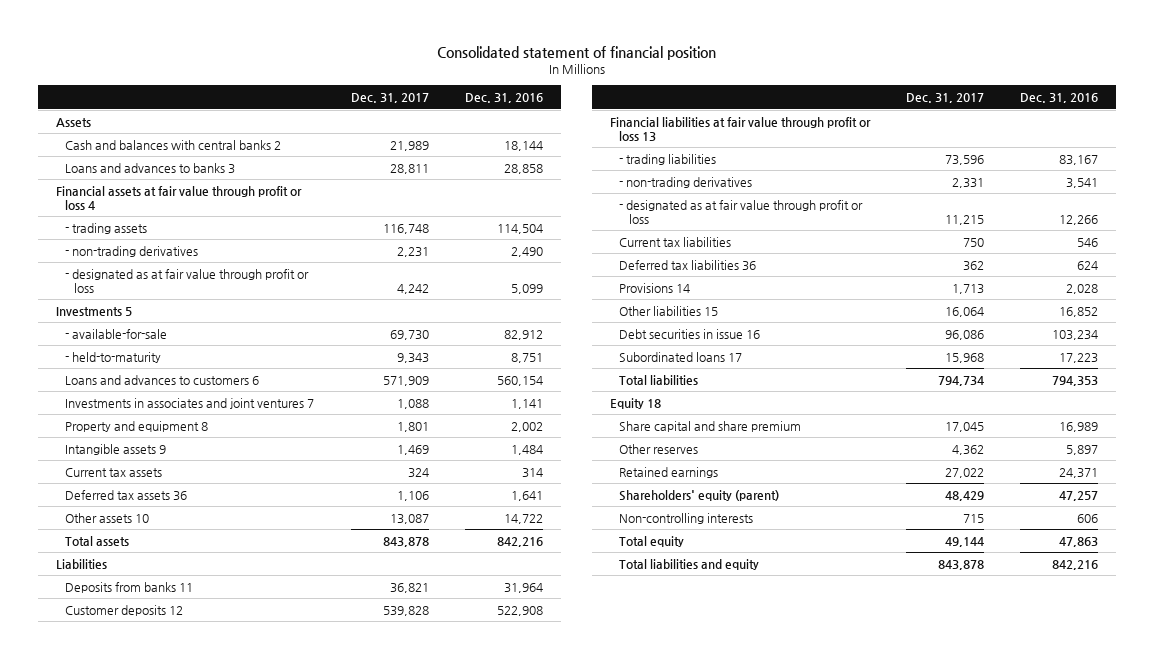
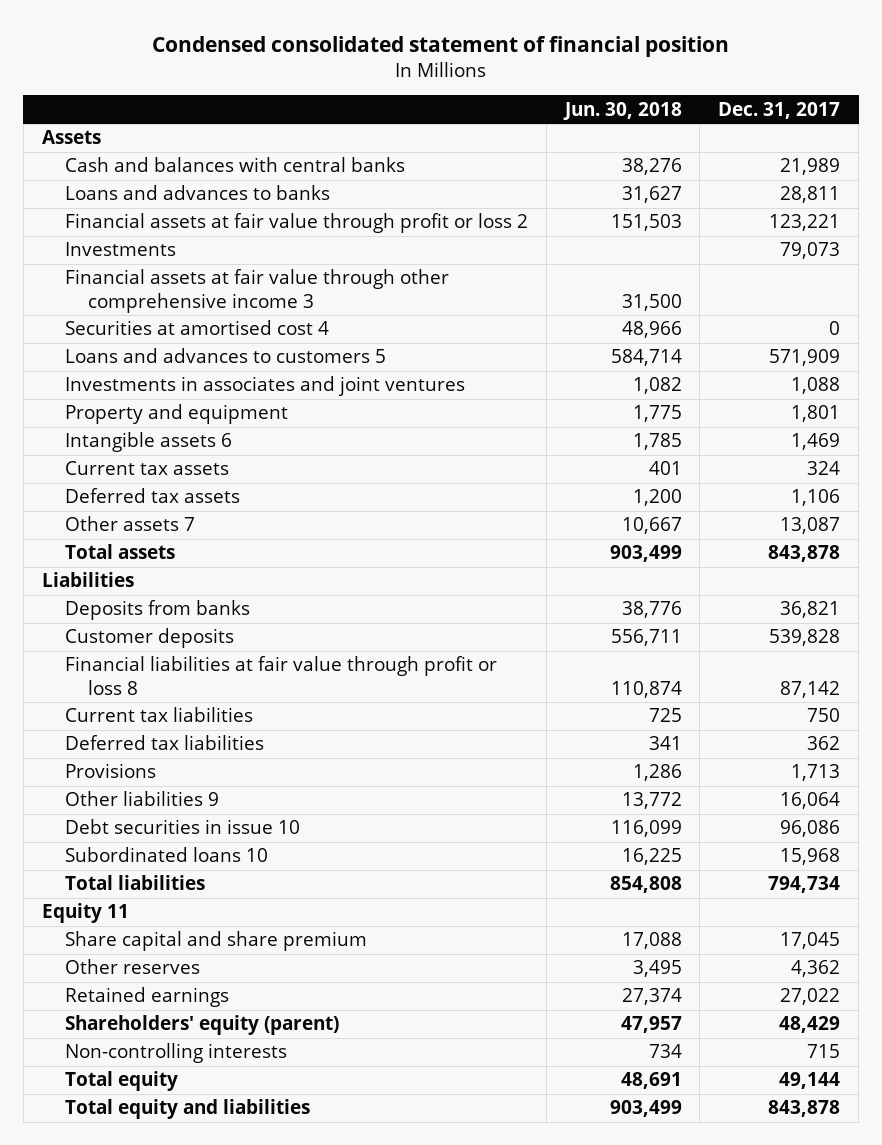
- Consolidated statement of financial position
+ Condensed consolidated statement of financial position
- | Dec. 31, 2017 | Dec. 31, 2016
+ | Jun. 30, 2018 | Dec. 31, 2017
- Cash and balances with central banks 2 | 21,989 | 18,144
- Loans and advances to banks 3 | 28,811 | 28,858
- Financial assets at fair value through profit or loss 4
- - trading assets | 116,748 | 114,504
- - non-trading derivatives | 2,231 | 2,490
- - designated as at fair value through profit or loss | 4,242 | 5,099
- Investments 5
- - available-for-sale | 69,730 | 82,912
- - held-to-maturity | 9,343 | 8,751
- Loans and advances to customers 6 | 571,909 | 560,154
- Investments in associates and joint ventures 7 | 1,088 | 1,141
- Property and equipment 8 | 1,801 | 2,002
- Intangible assets 9 | 1,469 | 1,484
+ Cash and balances with central banks | 38,276 | 21,989
+ Loans and advances to banks | 31,627 | 28,811
+ Financial assets at fair value through profit or loss 2 | 151,503 | 123,221
+ Investments | | 79,073
+ Financial assets at fair value through other comprehensive income 3 | 31,500 |
+ Securities at amortised cost 4 | 48,966 | 0
+ Loans and advances to customers 5 | 584,714 | 571,909
+ Investments in associates and joint ventures | 1,082 | 1,088
+ Property and equipment | 1,775 | 1,801
+ Intangible assets 6 | 1,785 | 1,469
- Deferred tax assets 36 | 1,106 | 1,641
- Other assets 10 | 13,087 | 14,722
+ Deferred tax assets | 1,200 | 1,106
+ Other assets 7 | 10,667 | 13,087
- Deposits from banks 11 | 36,821 | 31,964
- Customer deposits 12 | 539,828 | 522,908
- Financial liabilities at fair value through profit or loss 13
- - trading liabilities | 73,596 | 83,167
- - non-trading derivatives | 2,331 | 3,541
- - designated as at fair value through profit or loss | 11,215 | 12,266
+ Deposits from banks | 38,776 | 36,821
+ Customer deposits | 556,711 | 539,828
+ Financial liabilities at fair value through profit or loss 8 | 110,874 | 87,142
- Deferred tax liabilities 36 | 362 | 624
- Provisions 14 | 1,713 | 2,028
- Other liabilities 15 | 16,064 | 16,852
- Debt securities in issue 16 | 96,086 | 103,234
- Subordinated loans 17 | 15,968 | 17,223
+ Deferred tax liabilities | 341 | 362
+ Provisions | 1,286 | 1,713
+ Other liabilities 9 | 13,772 | 16,064
+ Debt securities in issue 10 | 116,099 | 96,086
+ Subordinated loans 10 | 16,225 | 15,968
- Equity 18
+ Equity 11
- Total liabilities and equity | 843,878 | 842,216
+ Total equity and liabilities | 903,499 | 843,878

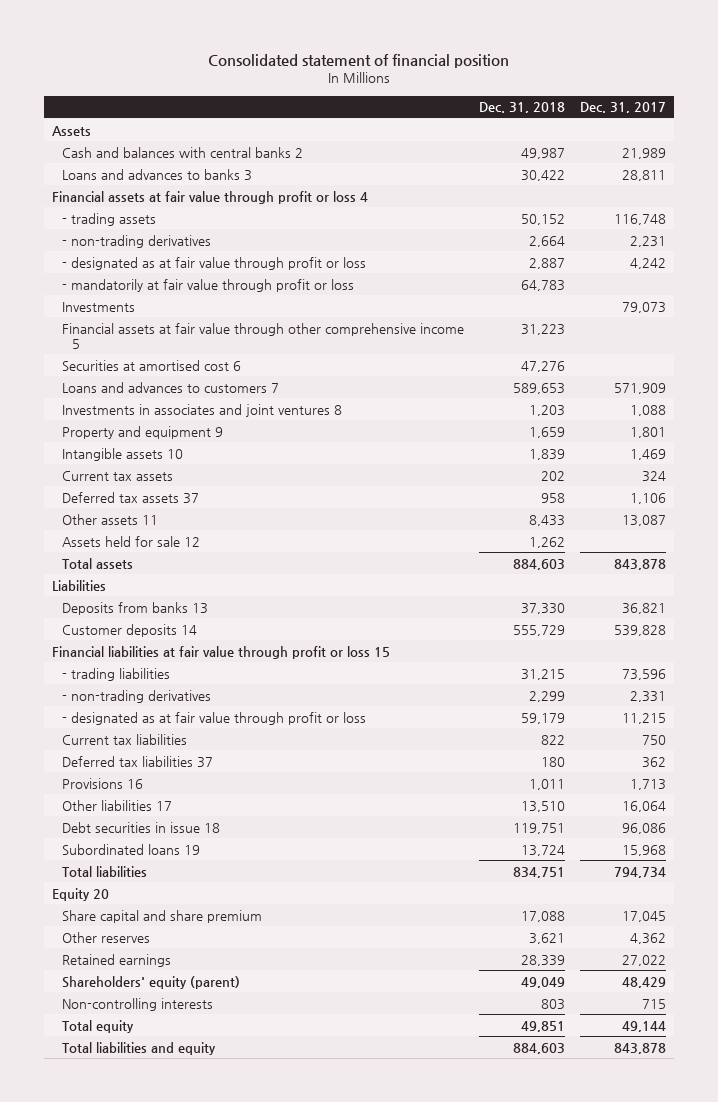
- Condensed consolidated statement of financial position
+ Consolidated statement of financial position
- | Jun. 30, 2018 | Dec. 31, 2017
+ | Dec. 31, 2018 | Dec. 31, 2017
- Cash and balances with central banks | 38,276 | 21,989
- Loans and advances to banks | 31,627 | 28,811
- Financial assets at fair value through profit or loss 2 | 151,503 | 123,221
+ Cash and balances with central banks 2 | 49,987 | 21,989
+ Loans and advances to banks 3 | 30,422 | 28,811
+ Financial assets at fair value through profit or loss 4
+ - trading assets | 50,152 | 116,748
+ - non-trading derivatives | 2,664 | 2,231
+ - designated as at fair value through profit or loss | 2,887 | 4,242
+ - mandatorily at fair value through profit or loss | 64,783 |
- Financial assets at fair value through other comprehensive income 3 | 31,500 |
- Securities at amortised cost 4 | 48,966 | 0
- Loans and advances to customers 5 | 584,714 | 571,909
- Investments in associates and joint ventures | 1,082 | 1,088
- Property and equipment | 1,775 | 1,801
- Intangible assets 6 | 1,785 | 1,469
+ Financial assets at fair value through other comprehensive income 5 | 31,223 |
+ Securities at amortised cost 6 | 47,276 |
+ Loans and advances to customers 7 | 589,653 | 571,909
+ Investments in associates and joint ventures 8 | 1,203 | 1,088
+ Property and equipment 9 | 1,659 | 1,801
+ Intangible assets 10 | 1,839 | 1,469
- Deferred tax assets | 1,200 | 1,106
- Other assets 7 | 10,667 | 13,087
+ Deferred tax assets 37 | 958 | 1,106
+ Other assets 11 | 8,433 | 13,087
+ Assets held for sale 12 | 1,262 |
- Deposits from banks | 38,776 | 36,821
- Customer deposits | 556,711 | 539,828
- Financial liabilities at fair value through profit or loss 8 | 110,874 | 87,142
+ Deposits from banks 13 | 37,330 | 36,821
+ Customer deposits 14 | 555,729 | 539,828
+ Financial liabilities at fair value through profit or loss 15
+ - trading liabilities | 31,215 | 73,596
+ - non-trading derivatives | 2,299 | 2,331
+ - designated as at fair value through profit or loss | 59,179 | 11,215
- Deferred tax liabilities | 341 | 362
- Provisions | 1,286 | 1,713
- Other liabilities 9 | 13,772 | 16,064
- Debt securities in issue 10 | 116,099 | 96,086
- Subordinated loans 10 | 16,225 | 15,968
+ Deferred tax liabilities 37 | 180 | 362
+ Provisions 16 | 1,011 | 1,713
+ Other liabilities 17 | 13,510 | 16,064
+ Debt securities in issue 18 | 119,751 | 96,086
+ Subordinated loans 19 | 13,724 | 15,968
- Equity 11
+ Equity 20
- Total equity and liabilities | 903,499 | 843,878
+ Total liabilities and equity | 884,603 | 843,878

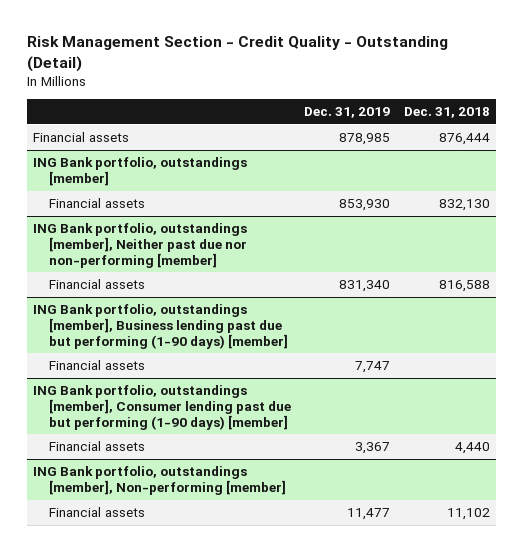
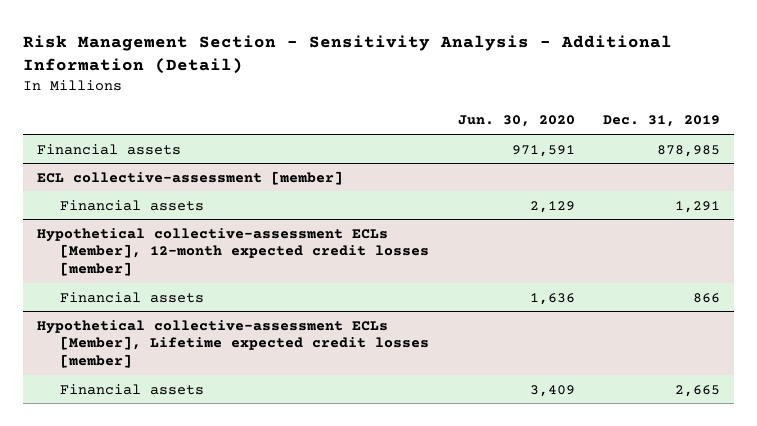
- Risk Management Section - Credit Quality - Outstanding (Detail)
+ Risk Management Section - Sensitivity Analysis - Additional Information (Detail)
- | Dec. 31, 2019 | Dec. 31, 2018
+ | Jun. 30, 2020 | Dec. 31, 2019
- ING Bank portfolio, outstandings [member]
- Financial assets | 853,930 | 832,130
- ING Bank portfolio, outstandings [member], Neither past due nor non-performing [member]
- Financial assets | 831,340 | 816,588
- ING Bank portfolio, outstandings [member], Business lending past due but performing (1-90 days) [member]
- Financial assets | 7,747 |
- ING Bank portfolio, outstandings [member], Consumer lending past due but performing (1-90 days) [member]
- Financial assets | 3,367 | 4,440
- ING Bank portfolio, outstandings [member], Non-performing [member]
- Financial assets | 11,477 | 11,102
+ ECL collective-assessment [member]
+ Financial assets | 2,129 | 1,291
+ Hypothetical collective-assessment ECLs [Member], 12-month expected credit losses [member]
+ Financial assets | 1,636 | 866
+ Hypothetical collective-assessment ECLs [Member], Lifetime expected credit losses [member]
+ Financial assets | 3,409 | 2,665

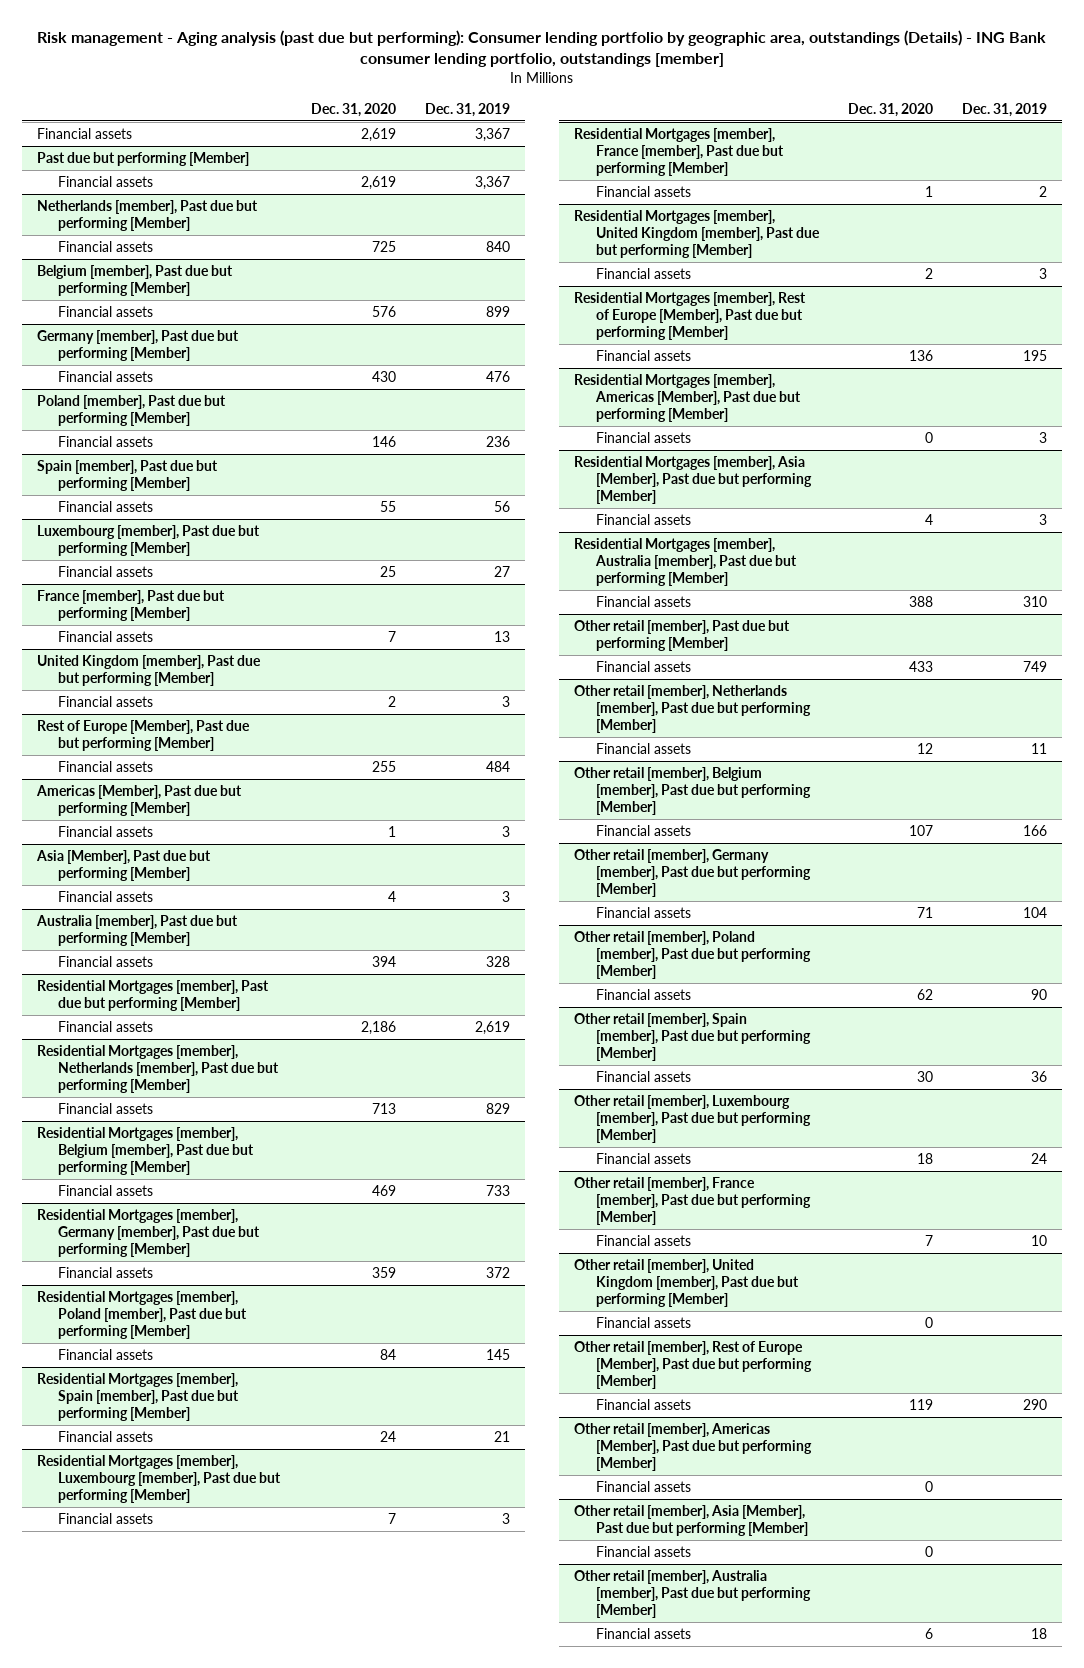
- Risk Management Section - Sensitivity Analysis - Additional Information (Detail)
+ Risk management - Aging analysis (past due but performing): Consumer lending portfolio by geographic area, outstandings (Details) - ING Bank consumer lending portfolio, outstandings [member]
- | Jun. 30, 2020 | Dec. 31, 2019
+ | Dec. 31, 2020 | Dec. 31, 2019
- Financial assets | 971,591 | 878,985
- ECL collective-assessment [member]
- Financial assets | 2,129 | 1,291
- Hypothetical collective-assessment ECLs [Member], 12-month expected credit losses [member]
- Financial assets | 1,636 | 866
- Hypothetical collective-assessment ECLs [Member], Lifetime expected credit losses [member]
- Financial assets | 3,409 | 2,665
+ Financial assets | 2,619 | 3,367
+ Past due but performing [Member]
+ Financial assets | 2,619 | 3,367
+ Netherlands [member], Past due but performing [Member]
+ Financial assets | 725 | 840
+ Belgium [member], Past due but performing [Member]
+ Financial assets | 576 | 899
+ Germany [member], Past due but performing [Member]
+ Financial assets | 430 | 476
+ Poland [member], Past due but performing [Member]
+ Financial assets | 146 | 236
+ Spain [member], Past due but performing [Member]
+ Financial assets | 55 | 56
+ Luxembourg [member], Past due but performing [Member]
+ Financial assets | 25 | 27
+ France [member], Past due but performing [Member]
+ Financial assets | 7 | 13
+ United Kingdom [member], Past due but performing [Member]
+ Financial assets | 2 | 3
+ Rest of Europe [Member], Past due but performing [Member]
+ Financial assets | 255 | 484
+ Americas [Member], Past due but performing [Member]
+ Financial assets | 1 | 3
+ Asia [Member], Past due but performing [Member]
+ Financial assets | 4 | 3
+ Australia [member], Past due but performing [Member]
+ Financial assets | 394 | 328
+ Residential Mortgages [member], Past due but performing [Member]
+ Financial assets | 2,186 | 2,619
+ Residential Mortgages [member], Netherlands [member], Past due but performing [Member]
+ Financial assets | 713 | 829
+ Residential Mortgages [member], Belgium [member], Past due but performing [Member]
+ Financial assets | 469 | 733
+ Residential Mortgages [member], Germany [member], Past due but performing [Member]
+ Financial assets | 359 | 372
+ Residential Mortgages [member], Poland [member], Past due but performing [Member]
+ Financial assets | 84 | 145
+ Residential Mortgages [member], Spain [member], Past due but performing [Member]
+ Financial assets | 24 | 21
+ Residential Mortgages [member], Luxembourg [member], Past due but performing [Member]
+ Financial assets | 7 | 3
+ Residential Mortgages [member], France [member], Past due but performing [Member]
+ Financial assets | 1 | 2
+ Residential Mortgages [member], United Kingdom [member], Past due but performing [Member]
+ Financial assets | 2 | 3
+ Residential Mortgages [member], Rest of Europe [Member], Past due but performing [Member]
+ Financial assets | 136 | 195
+ Residential Mortgages [member], Americas [Member], Past due but performing [Member]
+ Financial assets | 0 | 3
+ Residential Mortgages [member], Asia [Member], Past due but performing [Member]
+ Financial assets | 4 | 3
+ Residential Mortgages [member], Australia [member], Past due but performing [Member]
+ Financial assets | 388 | 310
+ Other retail [member], Past due but performing [Member]
+ Financial assets | 433 | 749
+ Other retail [member], Netherlands [member], Past due but performing [Member]
+ Financial assets | 12 | 11
+ Other retail [member], Belgium [member], Past due but performing [Member]
+ Financial assets | 107 | 166
+ Other retail [member], Germany [member], Past due but performing [Member]
+ Financial assets | 71 | 104
+ Other retail [member], Poland [member], Past due but performing [Member]
+ Financial assets | 62 | 90
+ Other retail [member], Spain [member], Past due but performing [Member]
+ Financial assets | 30 | 36
+ Other retail [member], Luxembourg [member], Past due but performing [Member]
+ Financial assets | 18 | 24
+ Other retail [member], France [member], Past due but performing [Member]
+ Financial assets | 7 | 10
+ Other retail [member], United Kingdom [member], Past due but performing [Member]
+ Financial assets | 0 |
+ Other retail [member], Rest of Europe [Member], Past due but performing [Member]
+ Financial assets | 119 | 290
+ Other retail [member], Americas [Member], Past due but performing [Member]
+ Financial assets | 0 |
+ Other retail [member], Asia [Member], Past due but performing [Member]
+ Financial assets | 0 |
+ Other retail [member], Australia [member], Past due but performing [Member]
+ Financial assets | 6 | 18

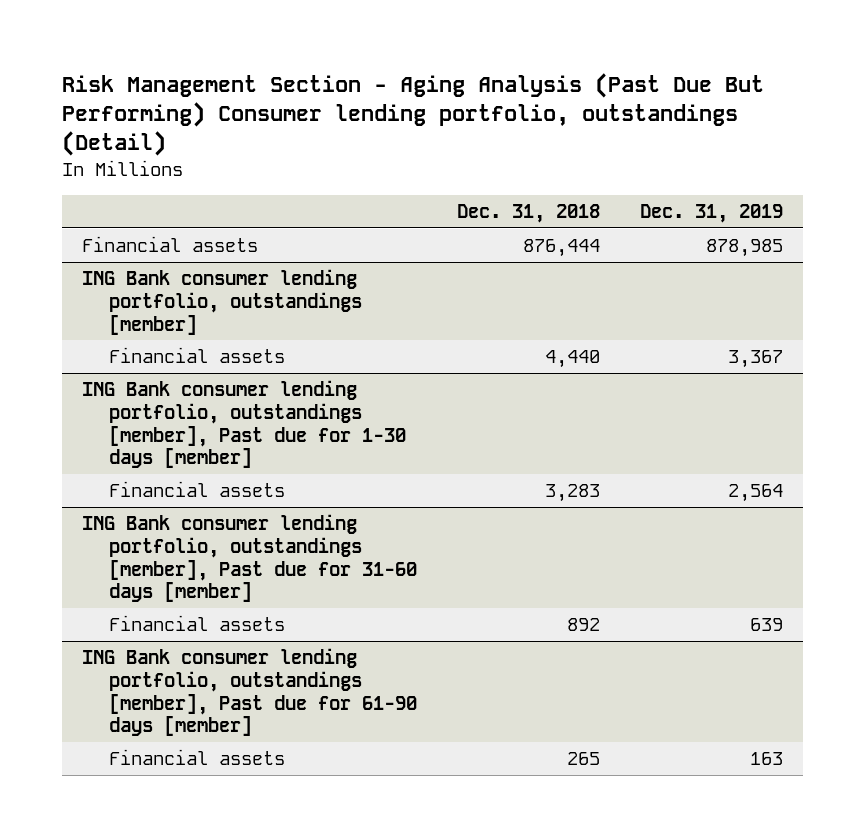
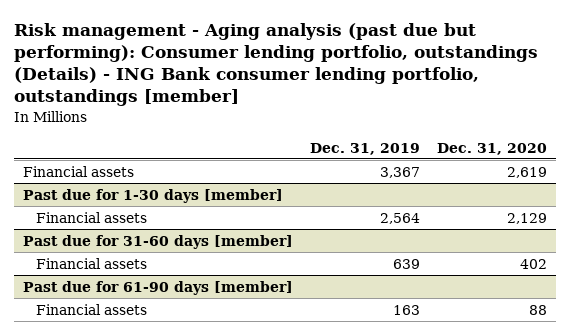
- Risk Management Section - Aging Analysis (Past Due But Performing) Consumer lending portfolio, outstandings (Detail)
+ Risk management - Aging analysis (past due but performing): Consumer lending portfolio, outstandings (Details) - ING Bank consumer lending portfolio, outstandings [member]
- | Dec. 31, 2018 | Dec. 31, 2019
+ | Dec. 31, 2019 | Dec. 31, 2020
- Financial assets | 876,444 | 878,985
- ING Bank consumer lending portfolio, outstandings [member]
- ING Bank consumer lending portfolio, outstandings [member], Past due for 1-30 days [member]
+ Past due for 1-30 days [member]
- ING Bank consumer lending portfolio, outstandings [member], Past due for 31-60 days [member]
+ Past due for 31-60 days [member]
- ING Bank consumer lending portfolio, outstandings [member], Past due for 61-90 days [member]
+ Past due for 61-90 days [member]

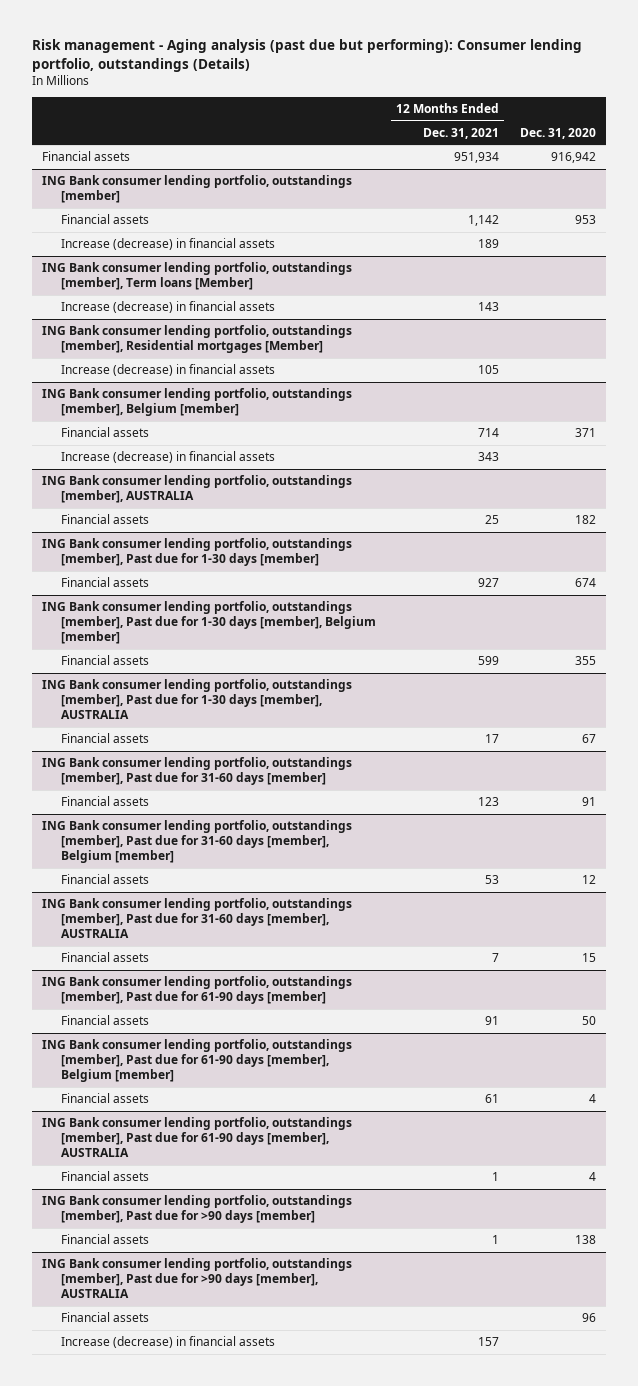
- Risk management - Aging analysis (past due but performing): Consumer lending portfolio, outstandings (Details) - ING Bank consumer lending portfolio, outstandings [member]
+ Risk management - Aging analysis (past due but performing): Consumer lending portfolio, outstandings (Details)
- | Dec. 31, 2019 | Dec. 31, 2020
+ | 12 Months Ended Dec. 31, 2021 | Dec. 31, 2020
- Financial assets | 3,367 | 2,619
- Past due for 1-30 days [member]
- Financial assets | 2,564 | 2,129
- Past due for 31-60 days [member]
- Financial assets | 639 | 402
- Past due for 61-90 days [member]
- Financial assets | 163 | 88
+ Financial assets | 951,934 | 916,942
+ ING Bank consumer lending portfolio, outstandings [member]
+ Financial assets | 1,142 | 953
+ Increase (decrease) in financial assets | 189 |
+ ING Bank consumer lending portfolio, outstandings [member], Term loans [Member]
+ Increase (decrease) in financial assets | 143 |
+ ING Bank consumer lending portfolio, outstandings [member], Residential mortgages [Member]
+ Increase (decrease) in financial assets | 105 |
+ ING Bank consumer lending portfolio, outstandings [member], Belgium [member]
+ Financial assets | 714 | 371
+ Increase (decrease) in financial assets | 343 |
+ ING Bank consumer lending portfolio, outstandings [member], AUSTRALIA
+ Financial assets | 25 | 182
+ ING Bank consumer lending portfolio, outstandings [member], Past due for 1-30 days [member]
+ Financial assets | 927 | 674
+ ING Bank consumer lending portfolio, outstandings [member], Past due for 1-30 days [member], Belgium [member]
+ Financial assets | 599 | 355
+ ING Bank consumer lending portfolio, outstandings [member], Past due for 1-30 days [member], AUSTRALIA
+ Financial assets | 17 | 67
+ ING Bank consumer lending portfolio, outstandings [member], Past due for 31-60 days [member]
+ Financial assets | 123 | 91
+ ING Bank consumer lending portfolio, outstandings [member], Past due for 31-60 days [member], Belgium [member]
+ Financial assets | 53 | 12
+ ING Bank consumer lending portfolio, outstandings [member], Past due for 31-60 days [member], AUSTRALIA
+ Financial assets | 7 | 15
+ ING Bank consumer lending portfolio, outstandings [member], Past due for 61-90 days [member]
+ Financial assets | 91 | 50
+ ING Bank consumer lending portfolio, outstandings [member], Past due for 61-90 days [member], Belgium [member]
+ Financial assets | 61 | 4
+ ING Bank consumer lending portfolio, outstandings [member], Past due for 61-90 days [member], AUSTRALIA
+ Financial assets | 1 | 4
+ ING Bank consumer lending portfolio, outstandings [member], Past due for >90 days [member]
+ Financial assets | 1 | 138
+ ING Bank consumer lending portfolio, outstandings [member], Past due for >90 days [member], AUSTRALIA
+ Financial assets | | 96
+ Increase (decrease) in financial assets | 157 |

